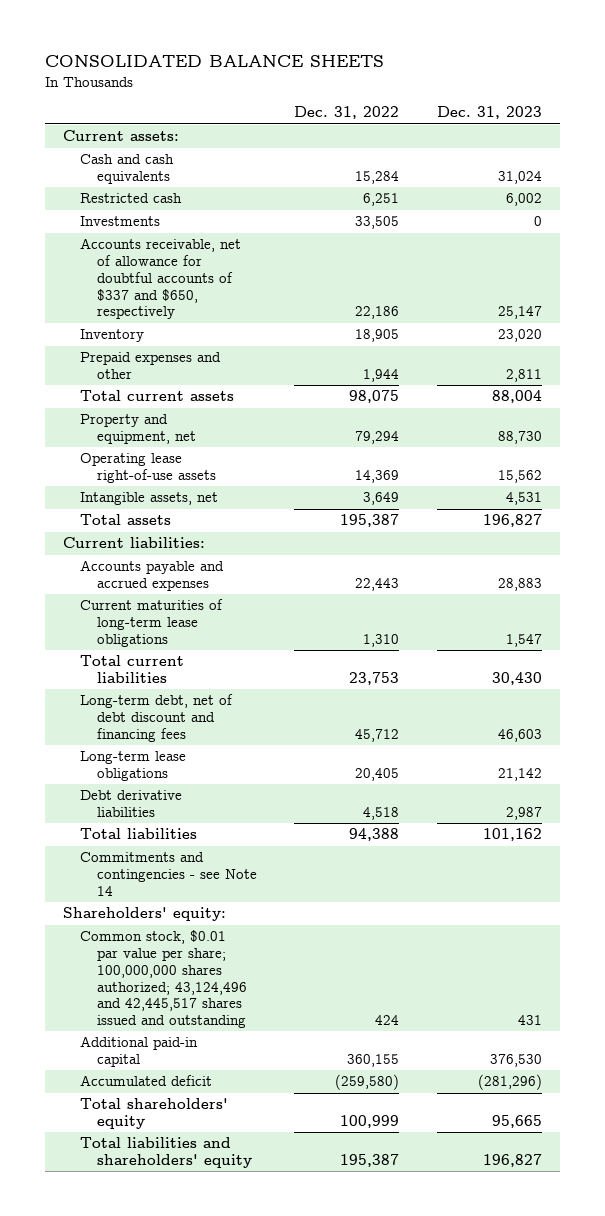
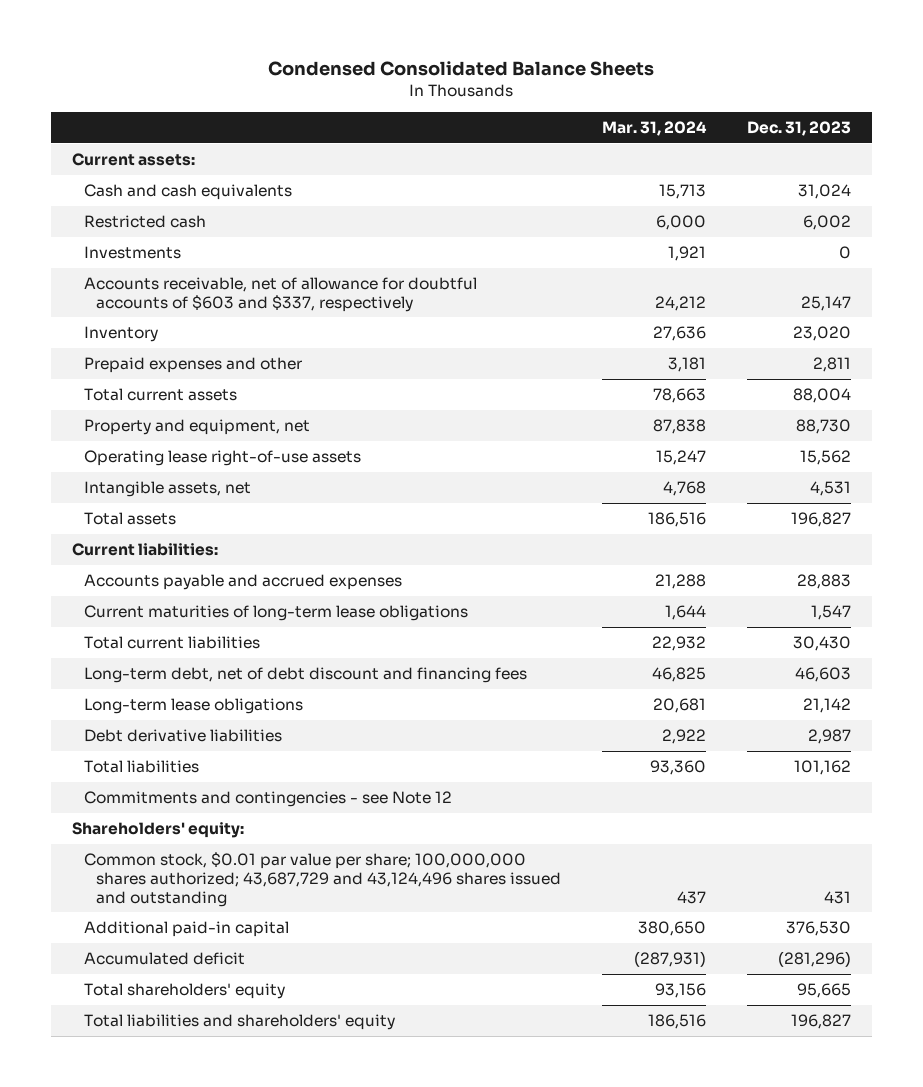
- CONSOLIDATED BALANCE SHEETS
+ Condensed Consolidated Balance Sheets
- | Dec. 31, 2022 | Dec. 31, 2023
+ | Mar. 31, 2024 | Dec. 31, 2023
- Accounts receivable, net of allowance for doubtful accounts of $337 and $650, respectively | 22,186 | 25,147
+ Accounts receivable, net of allowance for doubtful accounts of $603 and $337, respectively | 24,212 | 25,147
- Commitments and contingencies - see Note 14
+ Commitments and contingencies - see Note 12
- Common stock, $0.01 par value per share; 100,000,000 shares authorized; 43,124,496 and 42,445,517 shares issued and outstanding | 424 | 431
+ Common stock, $0.01 par value per share; 100,000,000 shares authorized; 43,687,729 and 43,124,496 shares issued and outstanding | 437 | 431

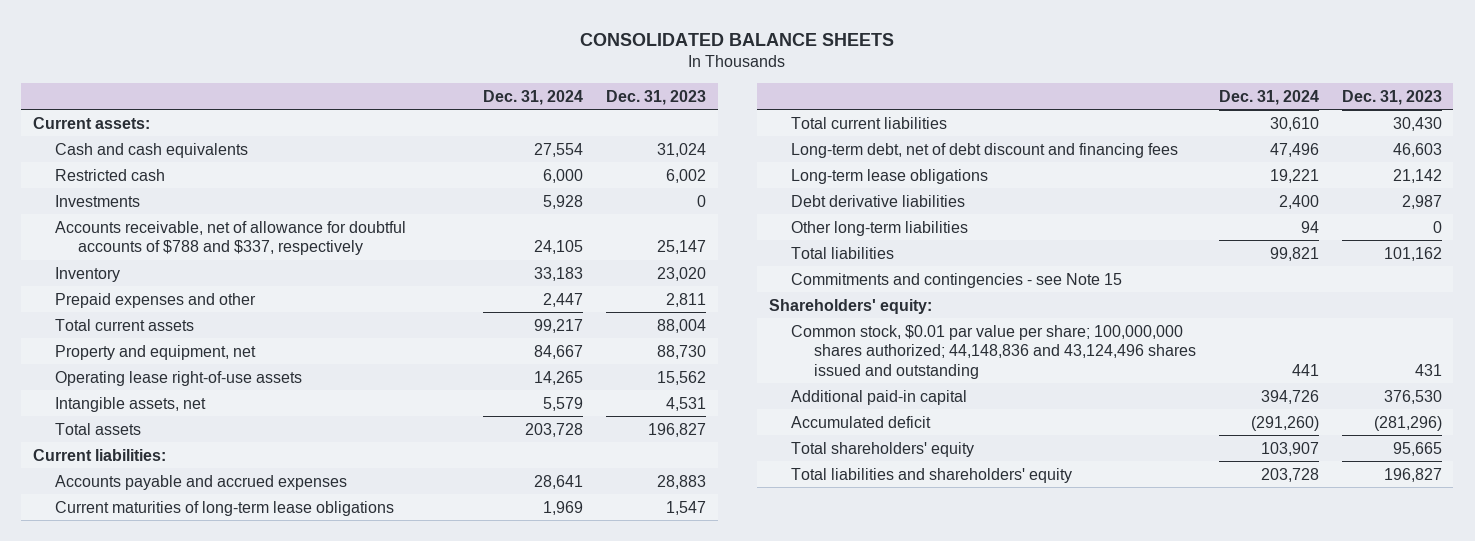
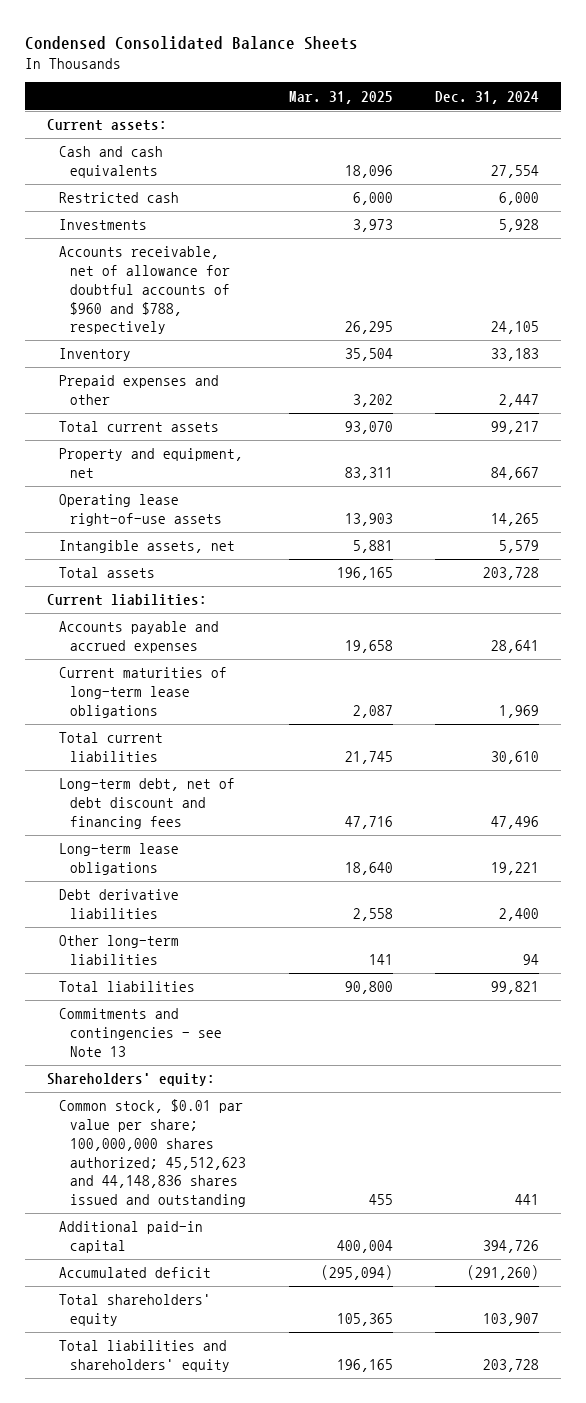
- CONSOLIDATED BALANCE SHEETS
+ Condensed Consolidated Balance Sheets
- | Dec. 31, 2024 | Dec. 31, 2023
+ | Mar. 31, 2025 | Dec. 31, 2024
- Accounts receivable, net of allowance for doubtful accounts of $788 and $337, respectively | 24,105 | 25,147
+ Accounts receivable, net of allowance for doubtful accounts of $960 and $788, respectively | 26,295 | 24,105
- Commitments and contingencies - see Note 15
+ Commitments and contingencies - see Note 13
- Common stock, $0.01 par value per share; 100,000,000 shares authorized; 44,148,836 and 43,124,496 shares issued and outstanding | 441 | 431
+ Common stock, $0.01 par value per share; 100,000,000 shares authorized; 45,512,623 and 44,148,836 shares issued and outstanding | 455 | 441

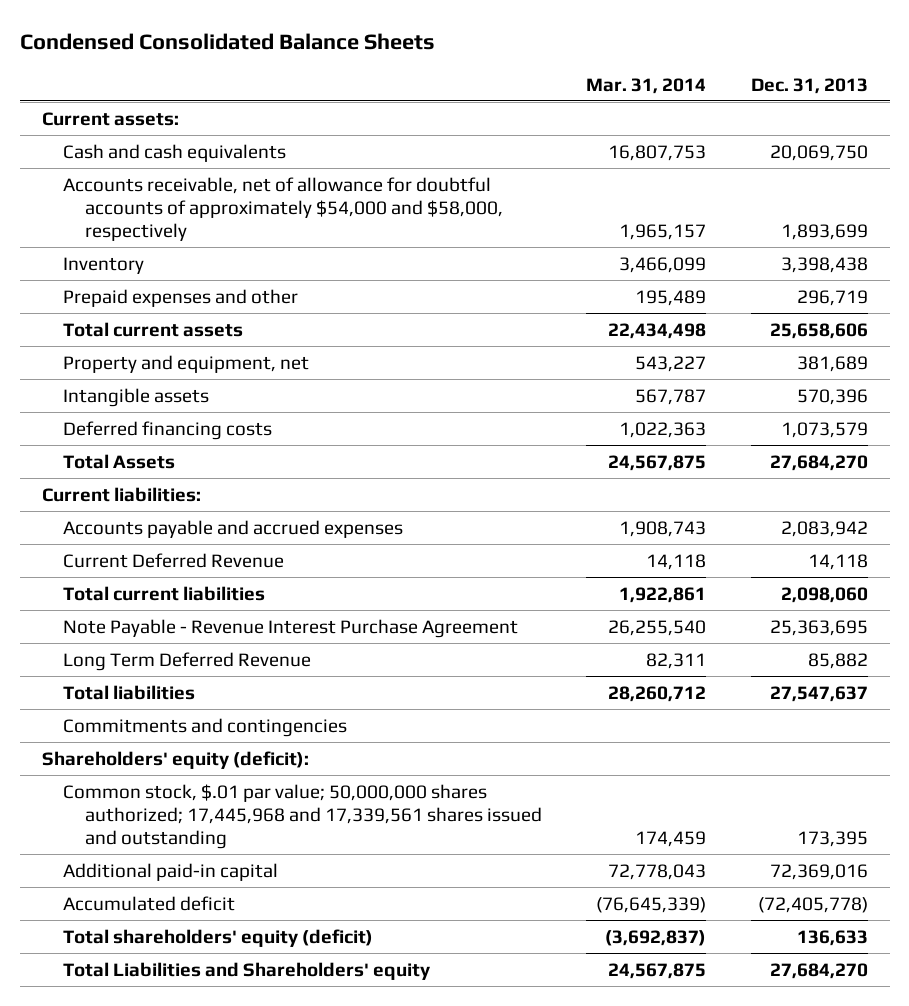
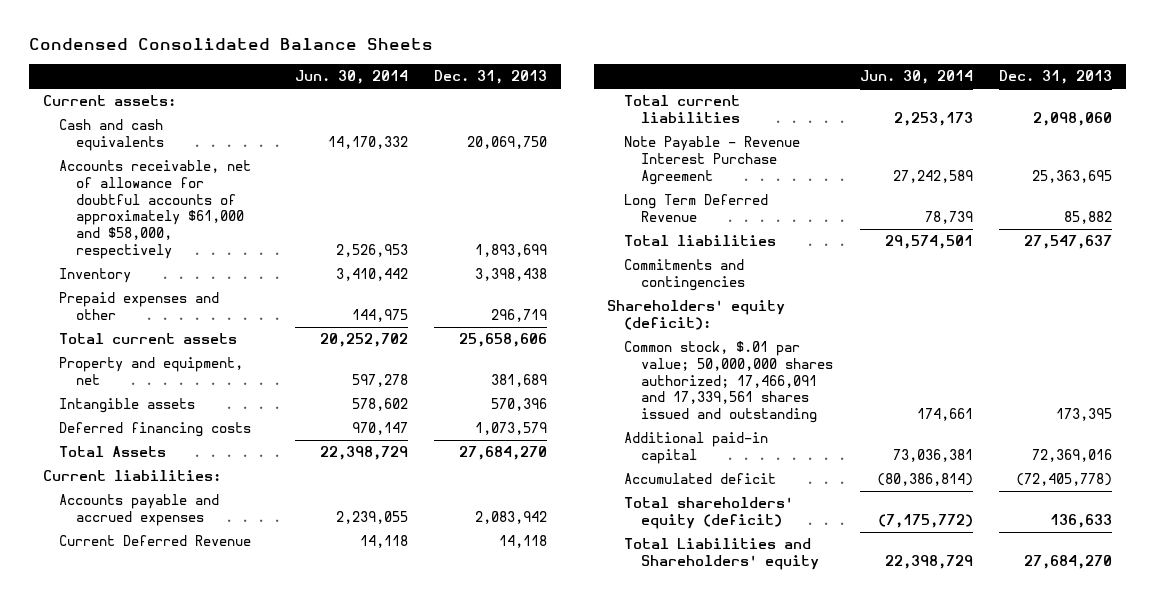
- | Mar. 31, 2014 | Dec. 31, 2013
+ | Jun. 30, 2014 | Dec. 31, 2013
- Accounts receivable, net of allowance for doubtful accounts of approximately $54,000 and $58,000, respectively | 1,965,157 | 1,893,699
+ Accounts receivable, net of allowance for doubtful accounts of approximately $61,000 and $58,000, respectively | 2,526,953 | 1,893,699
- Common stock, $.01 par value; 50,000,000 shares authorized; 17,445,968 and 17,339,561 shares issued and outstanding | 174,459 | 173,395
+ Common stock, $.01 par value; 50,000,000 shares authorized; 17,466,091 and 17,339,561 shares issued and outstanding | 174,661 | 173,395

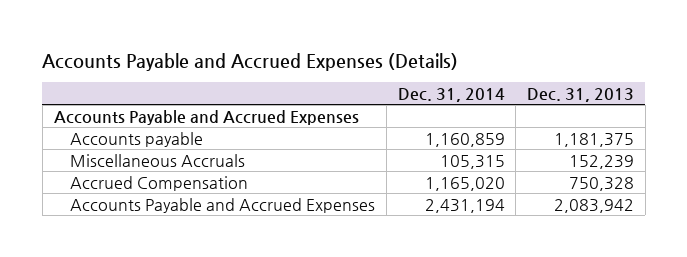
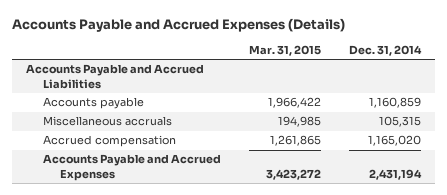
- | Dec. 31, 2014 | Dec. 31, 2013
+ | Mar. 31, 2015 | Dec. 31, 2014
- Accounts Payable and Accrued Expenses
+ Accounts Payable and Accrued Liabilities
- Miscellaneous Accruals | 105,315 | 152,239
- Accrued Compensation | 1,165,020 | 750,328
+ Miscellaneous accruals | 194,985 | 105,315
+ Accrued compensation | 1,261,865 | 1,165,020

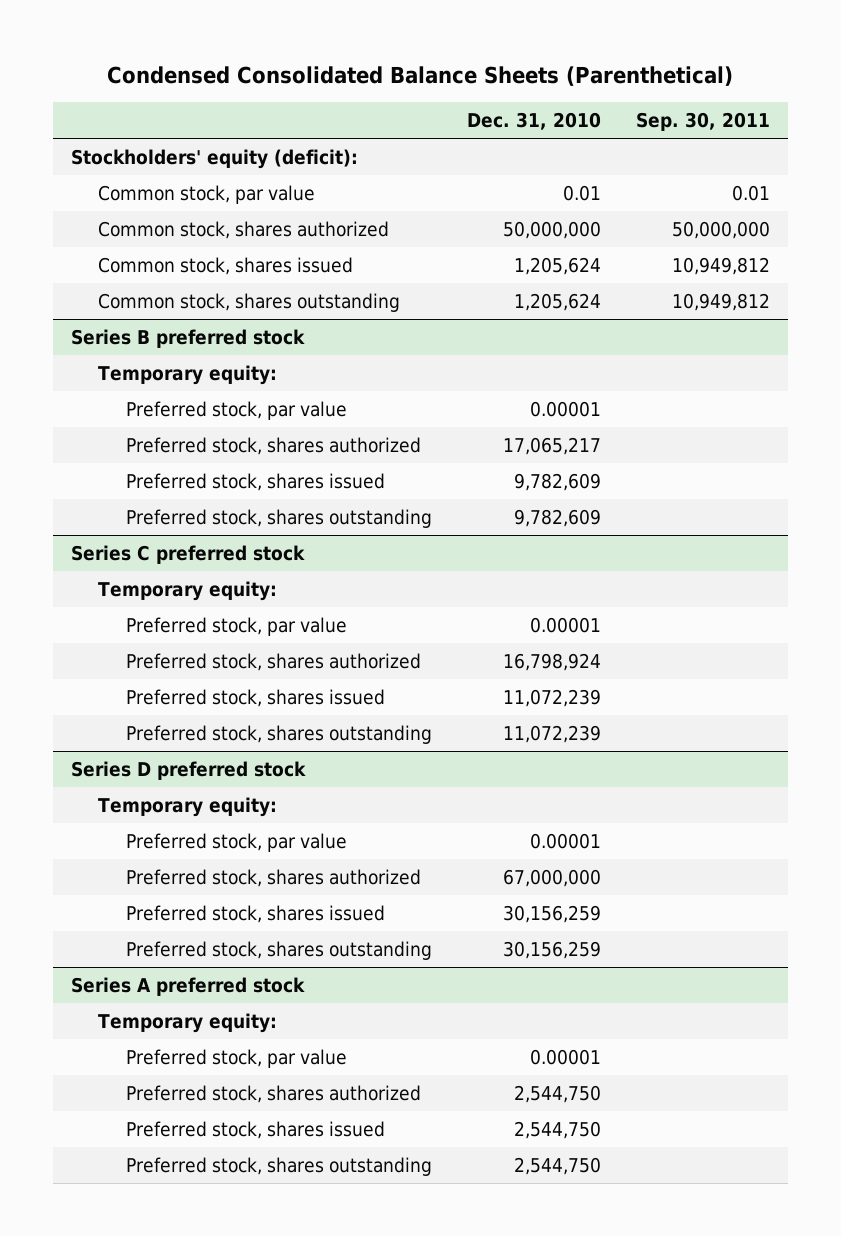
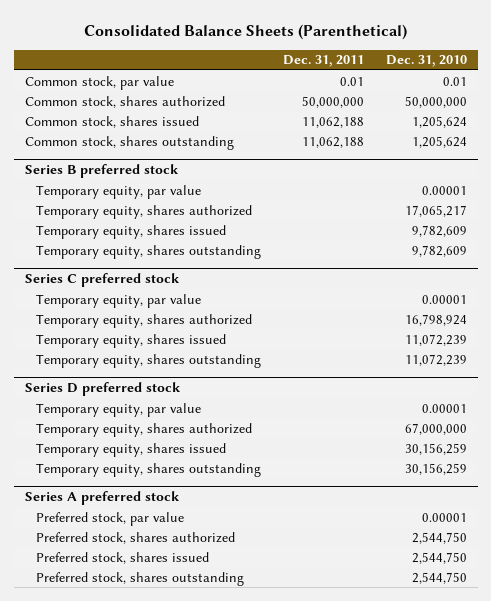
- Condensed Consolidated Balance Sheets (Parenthetical)
+ Consolidated Balance Sheets (Parenthetical)
- | Dec. 31, 2010 | Sep. 30, 2011
+ | Dec. 31, 2011 | Dec. 31, 2010
- Stockholders' equity (deficit):
@ Series B preferred stock
- Temporary equity:
- Preferred stock, par value | 0.00001 |
- Preferred stock, shares authorized | 17,065,217 |
- Preferred stock, shares issued | 9,782,609 |
- Preferred stock, shares outstanding | 9,782,609 |
+ Temporary equity, par value | | 0.00001
+ Temporary equity, shares authorized | | 17,065,217
+ Temporary equity, shares issued | | 9,782,609
+ Temporary equity, shares outstanding | | 9,782,609
@ Series C preferred stock
- Temporary equity:
- Preferred stock, par value | 0.00001 |
- Preferred stock, shares authorized | 16,798,924 |
- Preferred stock, shares issued | 11,072,239 |
- Preferred stock, shares outstanding | 11,072,239 |
+ Temporary equity, par value | | 0.00001
+ Temporary equity, shares authorized | | 16,798,924
+ Temporary equity, shares issued | | 11,072,239
+ Temporary equity, shares outstanding | | 11,072,239
@ Series D preferred stock
- Temporary equity:
- Preferred stock, par value | 0.00001 |
- Preferred stock, shares authorized | 67,000,000 |
- Preferred stock, shares issued | 30,156,259 |
- Preferred stock, shares outstanding | 30,156,259 |
+ Temporary equity, par value | | 0.00001
+ Temporary equity, shares authorized | | 67,000,000
+ Temporary equity, shares issued | | 30,156,259
+ Temporary equity, shares outstanding | | 30,156,259
@ Series A preferred stock
- Temporary equity:

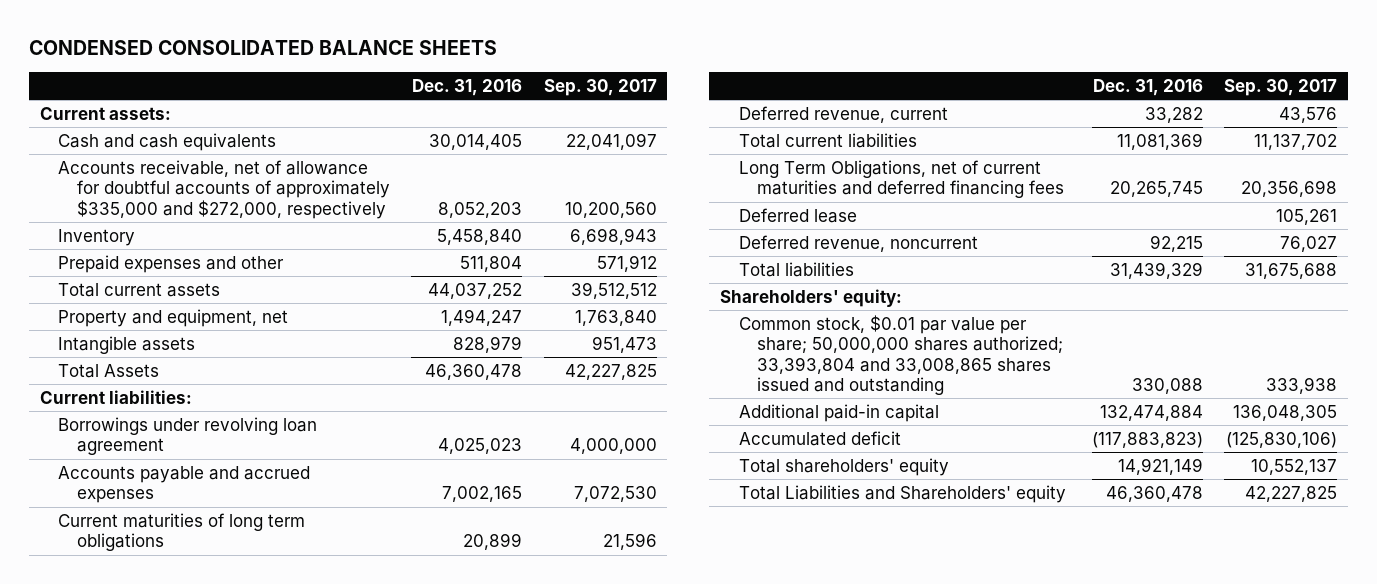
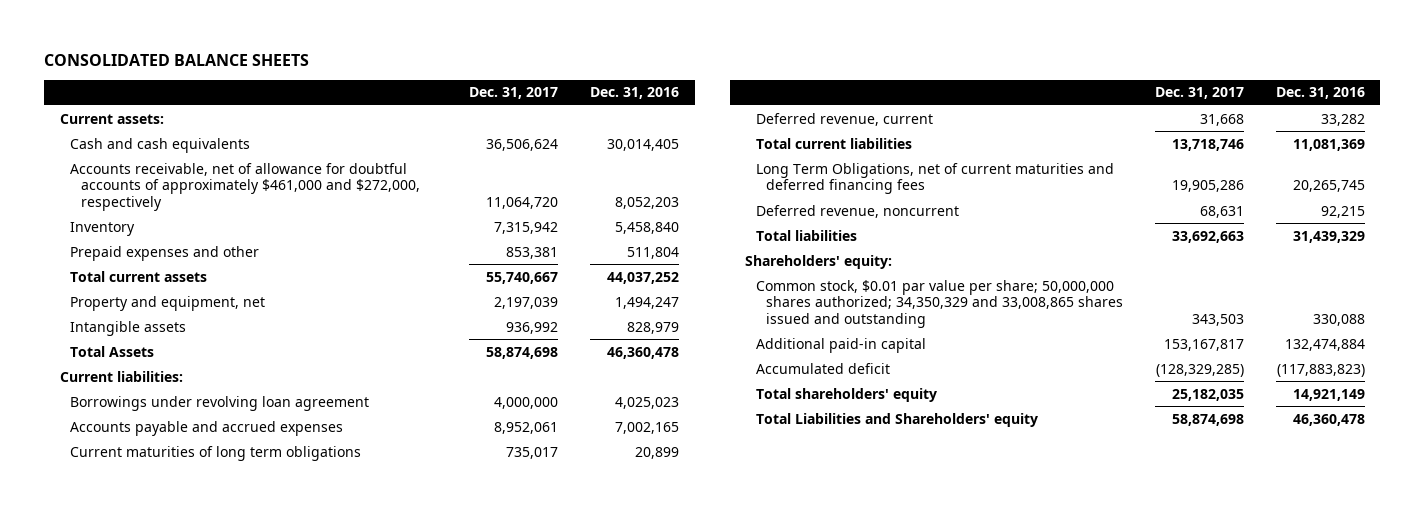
- CONDENSED CONSOLIDATED BALANCE SHEETS
+ CONSOLIDATED BALANCE SHEETS
- | Dec. 31, 2016 | Sep. 30, 2017
+ | Dec. 31, 2017 | Dec. 31, 2016
- Accounts receivable, net of allowance for doubtful accounts of approximately $335,000 and $272,000, respectively | 8,052,203 | 10,200,560
+ Accounts receivable, net of allowance for doubtful accounts of approximately $461,000 and $272,000, respectively | 11,064,720 | 8,052,203
- Deferred lease | | 105,261
- Common stock, $0.01 par value per share; 50,000,000 shares authorized; 33,393,804 and 33,008,865 shares issued and outstanding | 330,088 | 333,938
+ Common stock, $0.01 par value per share; 50,000,000 shares authorized; 34,350,329 and 33,008,865 shares issued and outstanding | 343,503 | 330,088

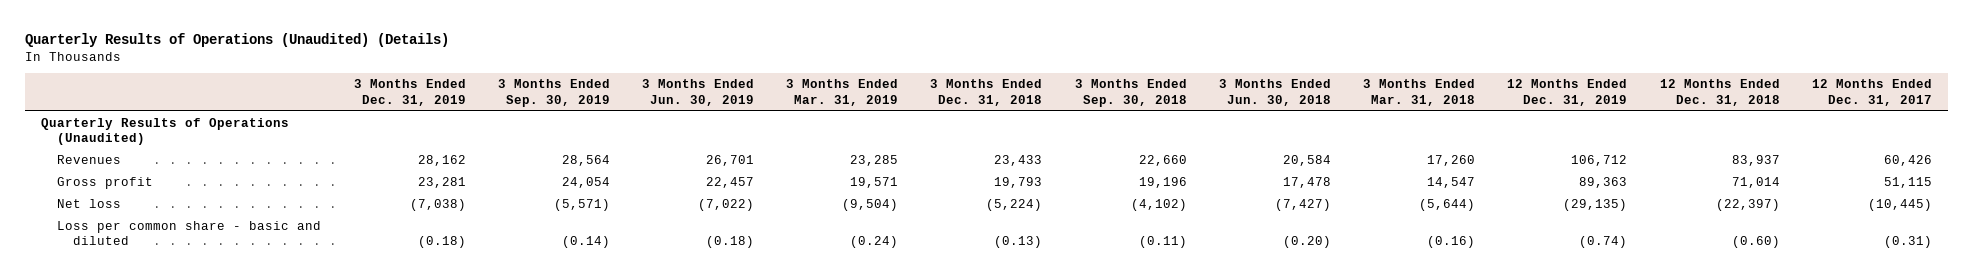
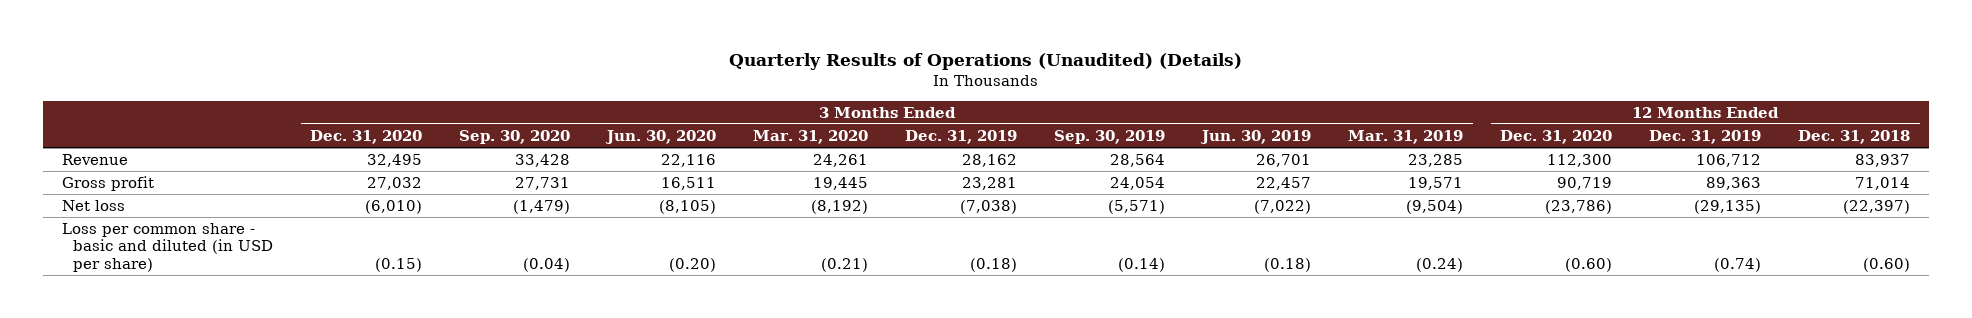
- | 3 Months Ended Dec. 31, 2019 | 3 Months Ended Sep. 30, 2019 | 3 Months Ended Jun. 30, 2019 | 3 Months Ended Mar. 31, 2019 | 3 Months Ended Dec. 31, 2018 | 3 Months Ended Sep. 30, 2018 | 3 Months Ended Jun. 30, 2018 | 3 Months Ended Mar. 31, 2018 | 12 Months Ended Dec. 31, 2019 | 12 Months Ended Dec. 31, 2018 | 12 Months Ended Dec. 31, 2017
+ | 3 Months Ended Dec. 31, 2020 | 3 Months Ended Sep. 30, 2020 | 3 Months Ended Jun. 30, 2020 | 3 Months Ended Mar. 31, 2020 | 3 Months Ended Dec. 31, 2019 | 3 Months Ended Sep. 30, 2019 | 3 Months Ended Jun. 30, 2019 | 3 Months Ended Mar. 31, 2019 | 12 Months Ended Dec. 31, 2020 | 12 Months Ended Dec. 31, 2019 | 12 Months Ended Dec. 31, 2018
- Quarterly Results of Operations (Unaudited)
- Revenues | 28,162 | 28,564 | 26,701 | 23,285 | 23,433 | 22,660 | 20,584 | 17,260 | 106,712 | 83,937 | 60,426
+ Revenue | 32,495 | 33,428 | 22,116 | 24,261 | 28,162 | 28,564 | 26,701 | 23,285 | 112,300 | 106,712 | 83,937
- Loss per common share - basic and diluted | (0.18) | (0.14) | (0.18) | (0.24) | (0.13) | (0.11) | (0.20) | (0.16) | (0.74) | (0.60) | (0.31)
+ Loss per common share - basic and diluted (in USD per share) | (0.15) | (0.04) | (0.20) | (0.21) | (0.18) | (0.14) | (0.18) | (0.24) | (0.60) | (0.74) | (0.60)

